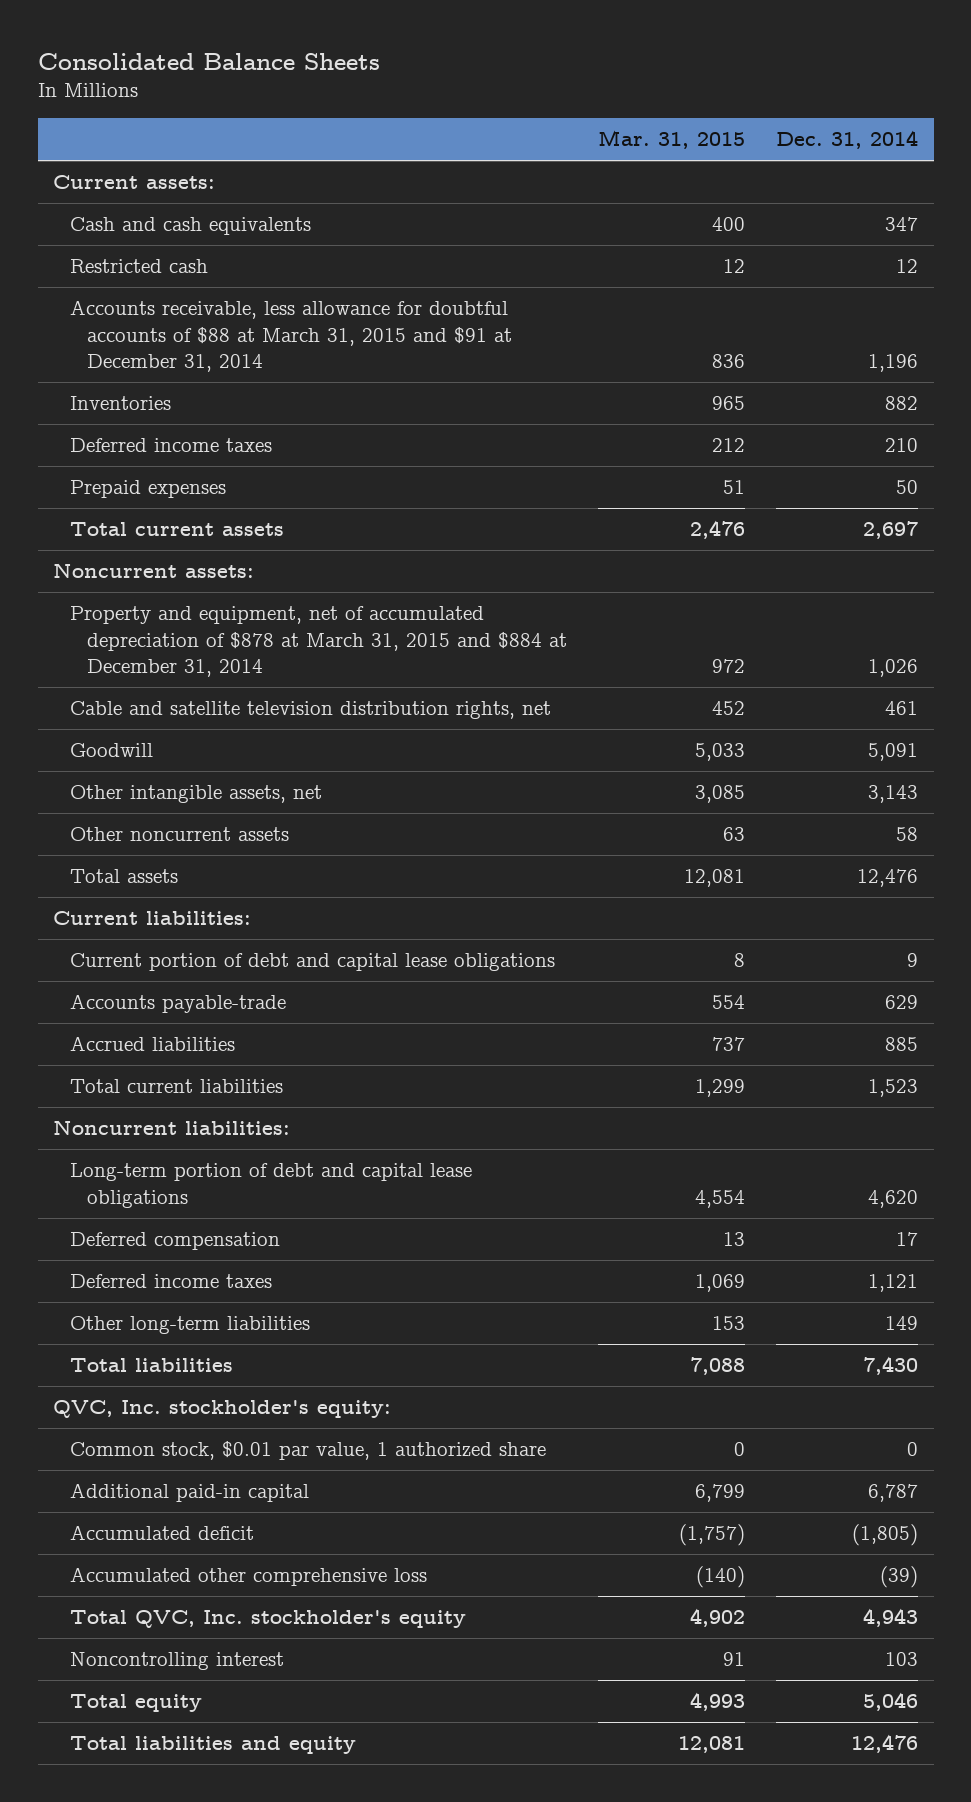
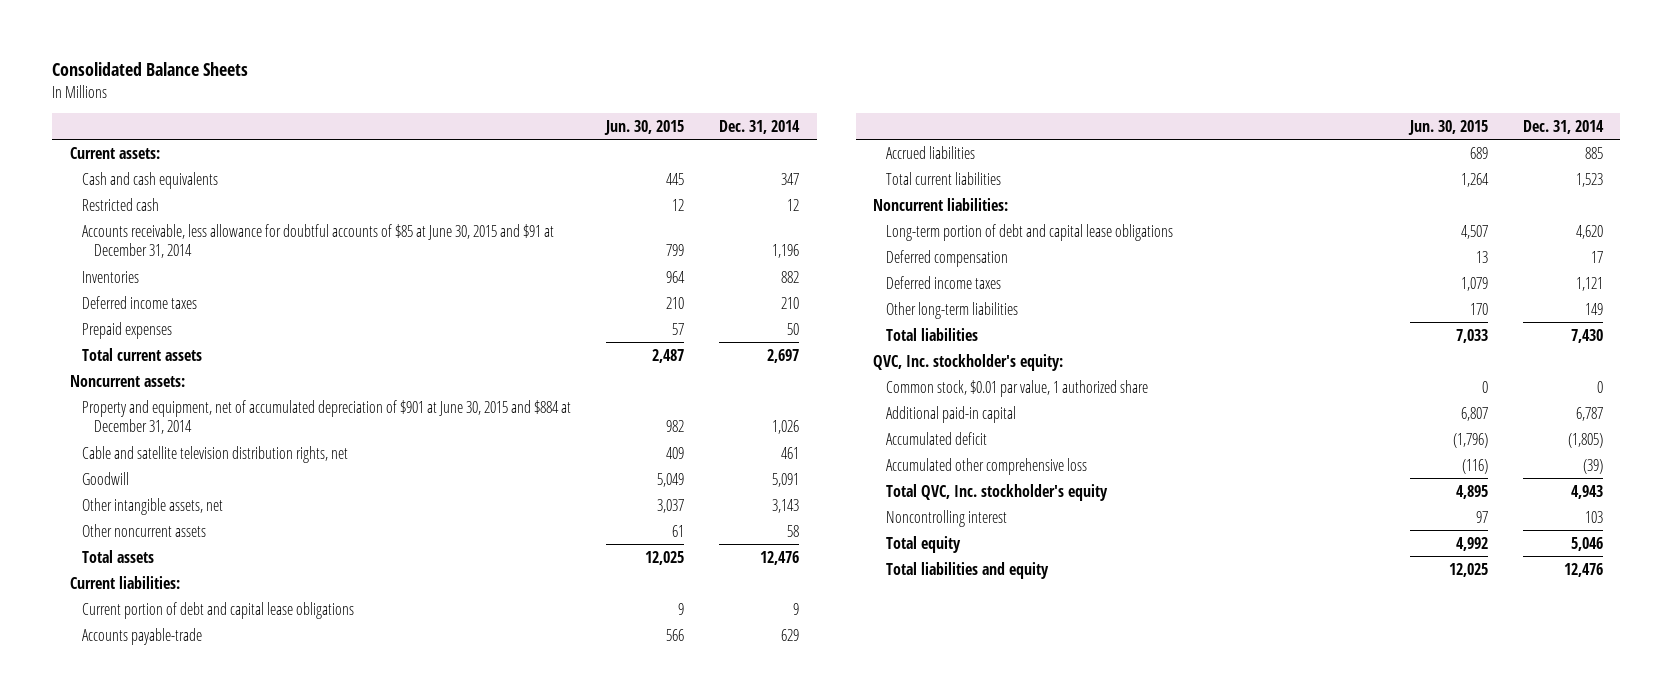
- | Mar. 31, 2015 | Dec. 31, 2014
+ | Jun. 30, 2015 | Dec. 31, 2014
- Accounts receivable, less allowance for doubtful accounts of $88 at March 31, 2015 and $91 at December 31, 2014 | 836 | 1,196
+ Accounts receivable, less allowance for doubtful accounts of $85 at June 30, 2015 and $91 at December 31, 2014 | 799 | 1,196
- Property and equipment, net of accumulated depreciation of $878 at March 31, 2015 and $884 at December 31, 2014 | 972 | 1,026
+ Property and equipment, net of accumulated depreciation of $901 at June 30, 2015 and $884 at December 31, 2014 | 982 | 1,026

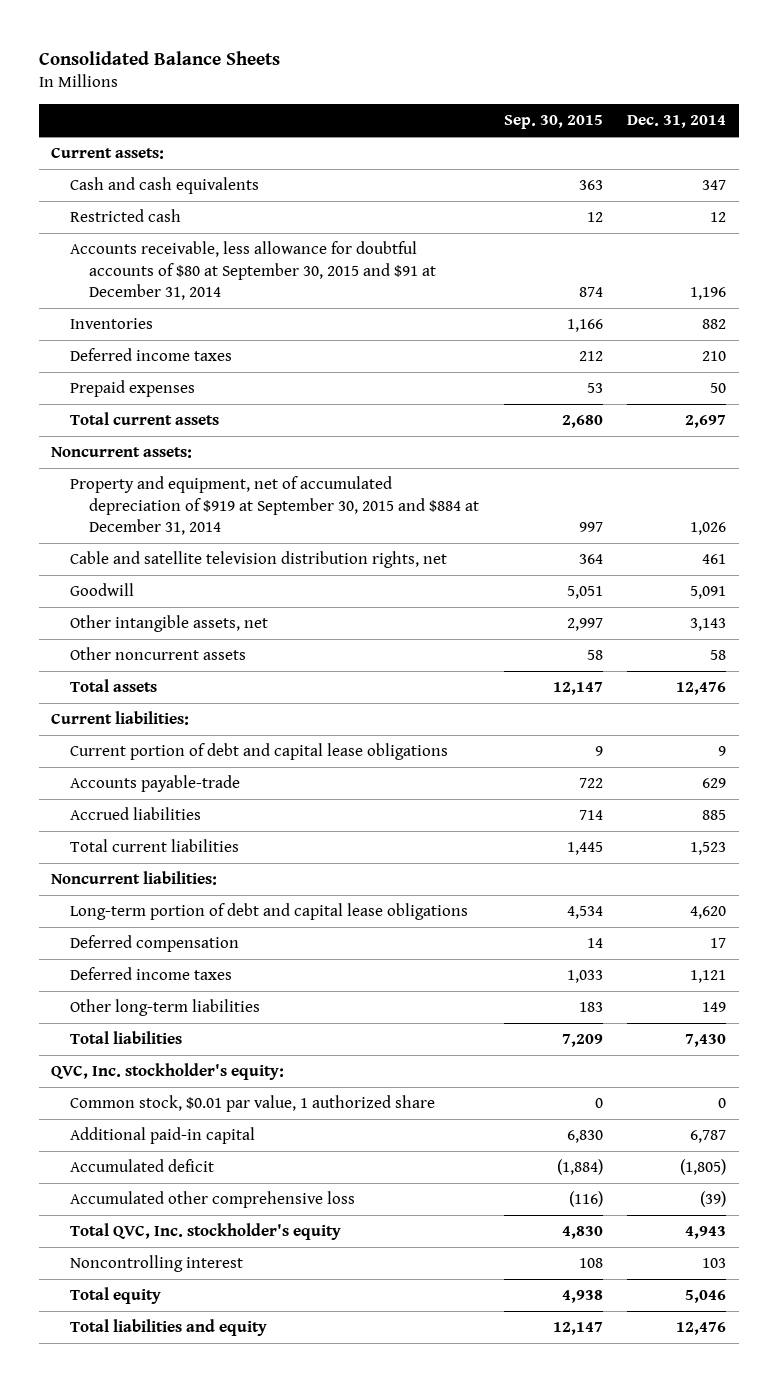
- | Jun. 30, 2015 | Dec. 31, 2014
+ | Sep. 30, 2015 | Dec. 31, 2014
- Accounts receivable, less allowance for doubtful accounts of $85 at June 30, 2015 and $91 at December 31, 2014 | 799 | 1,196
+ Accounts receivable, less allowance for doubtful accounts of $80 at September 30, 2015 and $91 at December 31, 2014 | 874 | 1,196
- Property and equipment, net of accumulated depreciation of $901 at June 30, 2015 and $884 at December 31, 2014 | 982 | 1,026
+ Property and equipment, net of accumulated depreciation of $919 at September 30, 2015 and $884 at December 31, 2014 | 997 | 1,026

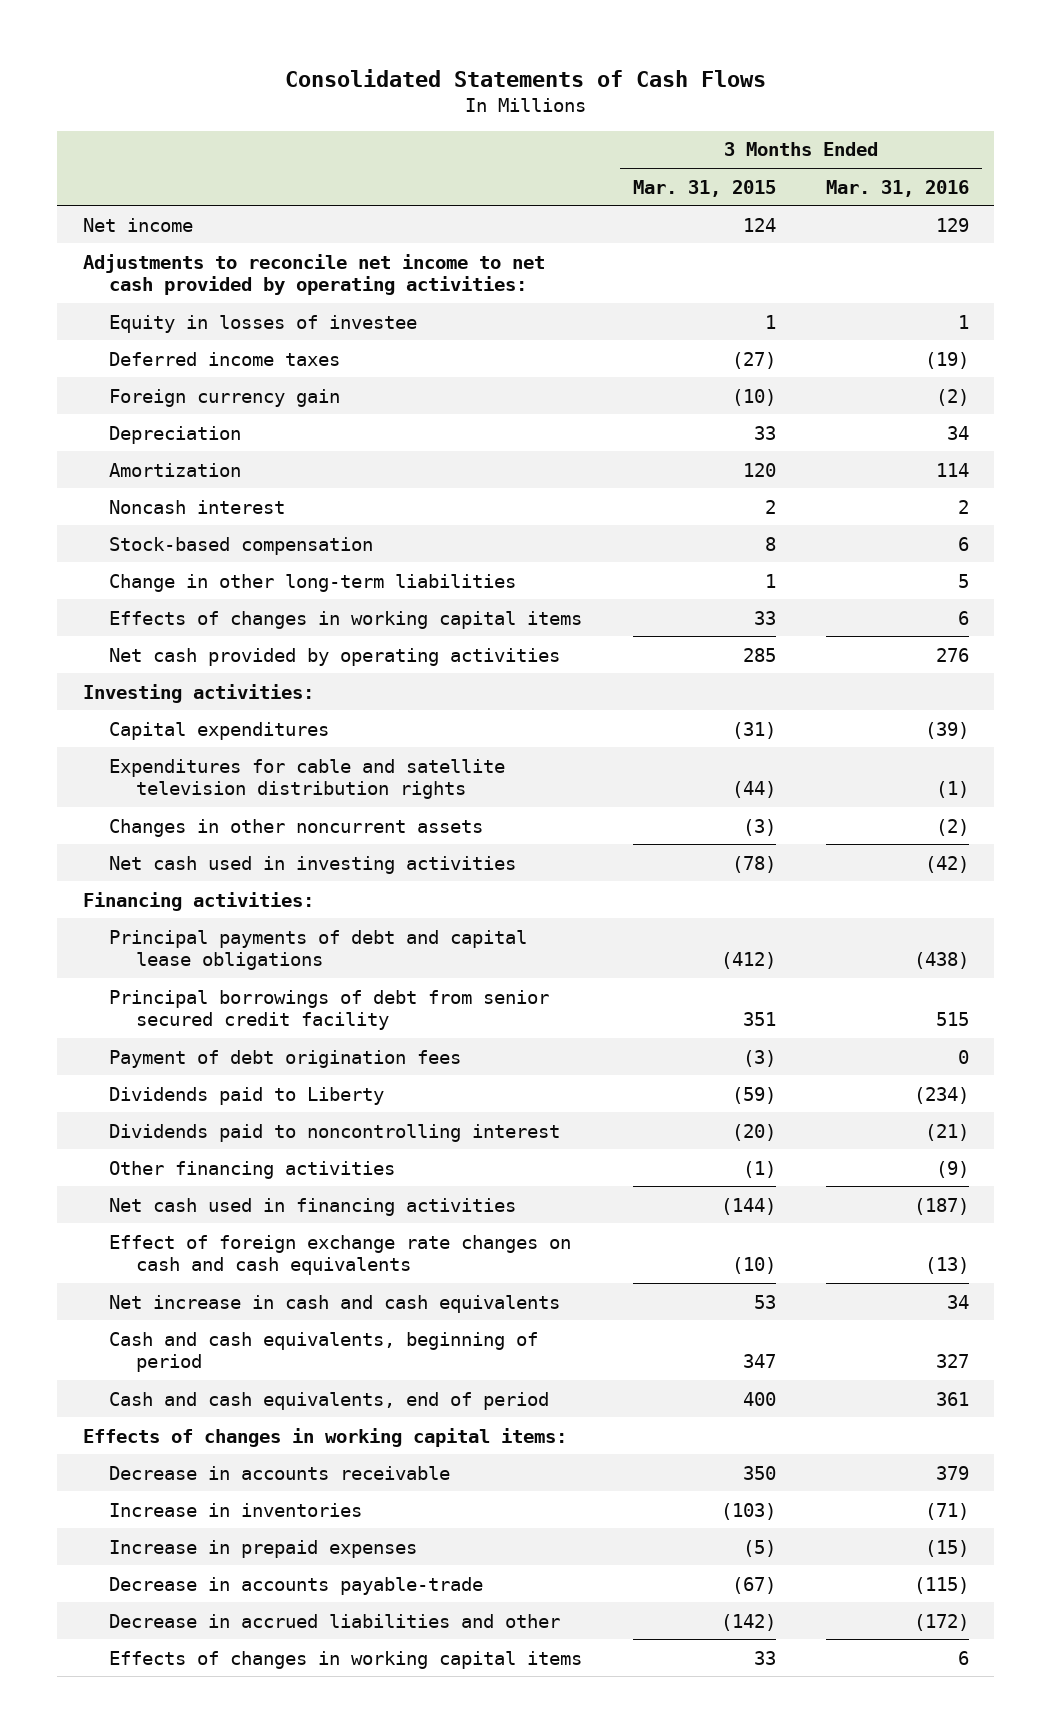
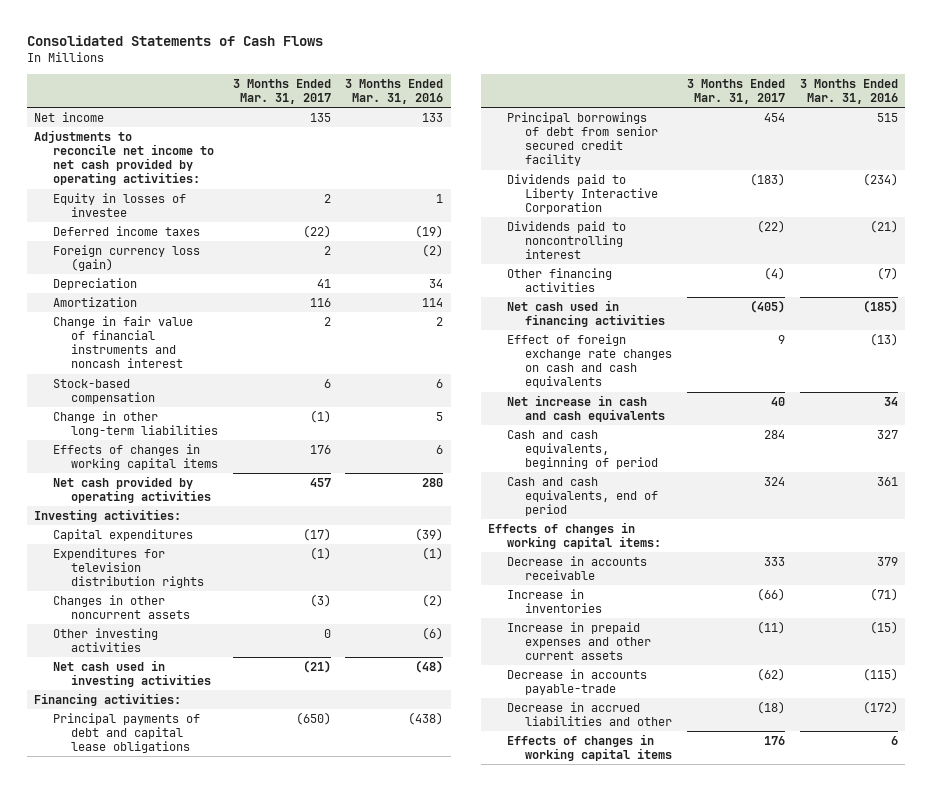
- | 3 Months Ended Mar. 31, 2015 | 3 Months Ended Mar. 31, 2016
+ | 3 Months Ended Mar. 31, 2017 | 3 Months Ended Mar. 31, 2016
- Net income | 124 | 129
+ Net income | 135 | 133
- Foreign currency gain | (10) | (2)
+ Foreign currency loss (gain) | 2 | (2)
- Noncash interest | 2 | 2
+ Change in fair value of financial instruments and noncash interest | 2 | 2
- Net cash provided by operating activities | 285 | 276
+ Net cash provided by operating activities | 457 | 280
- Expenditures for cable and satellite television distribution rights | (44) | (1)
+ Expenditures for television distribution rights | (1) | (1)
- Net cash used in investing activities | (78) | (42)
+ Other investing activities | 0 | (6)
+ Net cash used in investing activities | (21) | (48)
- Payment of debt origination fees | (3) | 0
- Dividends paid to Liberty | (59) | (234)
+ Dividends paid to Liberty Interactive Corporation | (183) | (234)
- Other financing activities | (1) | (9)
- Net cash used in financing activities | (144) | (187)
+ Other financing activities | (4) | (7)
+ Net cash used in financing activities | (405) | (185)
- Increase in prepaid expenses | (5) | (15)
+ Increase in prepaid expenses and other current assets | (11) | (15)

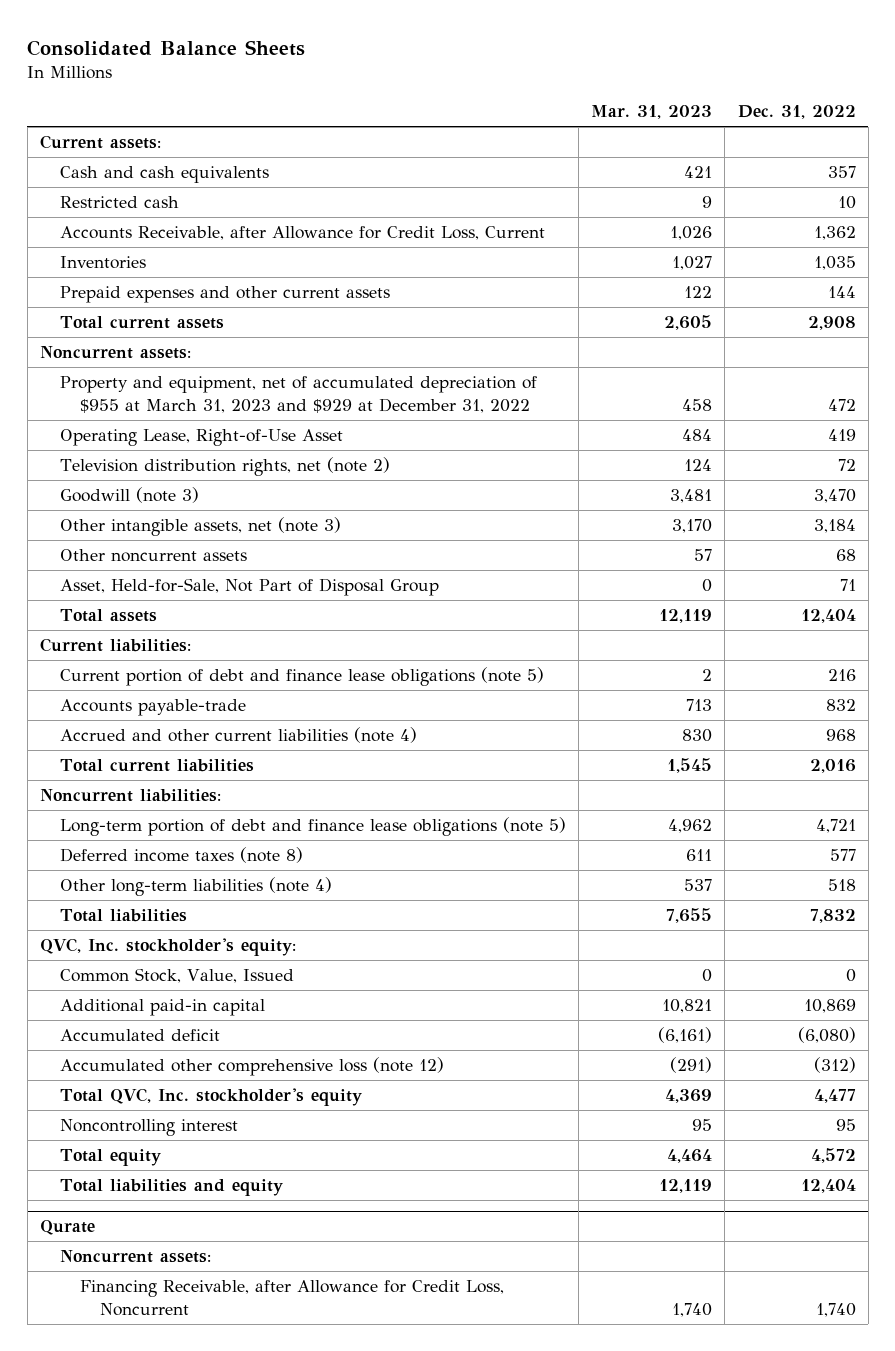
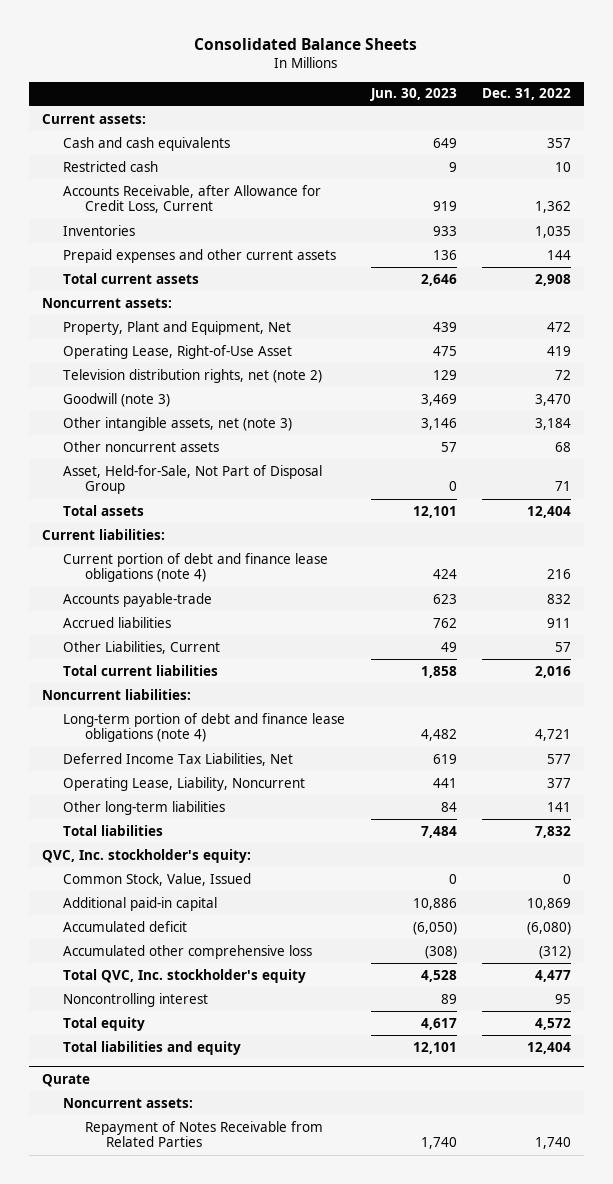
- | Mar. 31, 2023 | Dec. 31, 2022
+ | Jun. 30, 2023 | Dec. 31, 2022
- Property and equipment, net of accumulated depreciation of $955 at March 31, 2023 and $929 at December 31, 2022 | 458 | 472
+ Property, Plant and Equipment, Net | 439 | 472
- Current portion of debt and finance lease obligations (note 5) | 2 | 216
+ Current portion of debt and finance lease obligations (note 4) | 424 | 216
- Accrued and other current liabilities (note 4) | 830 | 968
+ Accrued liabilities | 762 | 911
+ Other Liabilities, Current | 49 | 57
- Long-term portion of debt and finance lease obligations (note 5) | 4,962 | 4,721
- Deferred income taxes (note 8) | 611 | 577
- Other long-term liabilities (note 4) | 537 | 518
+ Long-term portion of debt and finance lease obligations (note 4) | 4,482 | 4,721
+ Deferred Income Tax Liabilities, Net | 619 | 577
+ Operating Lease, Liability, Noncurrent | 441 | 377
+ Other long-term liabilities | 84 | 141
- Accumulated other comprehensive loss (note 12) | (291) | (312)
+ Accumulated other comprehensive loss | (308) | (312)
@ Qurate
- Financing Receivable, after Allowance for Credit Loss, Noncurrent | 1,740 | 1,740
+ Repayment of Notes Receivable from Related Parties | 1,740 | 1,740

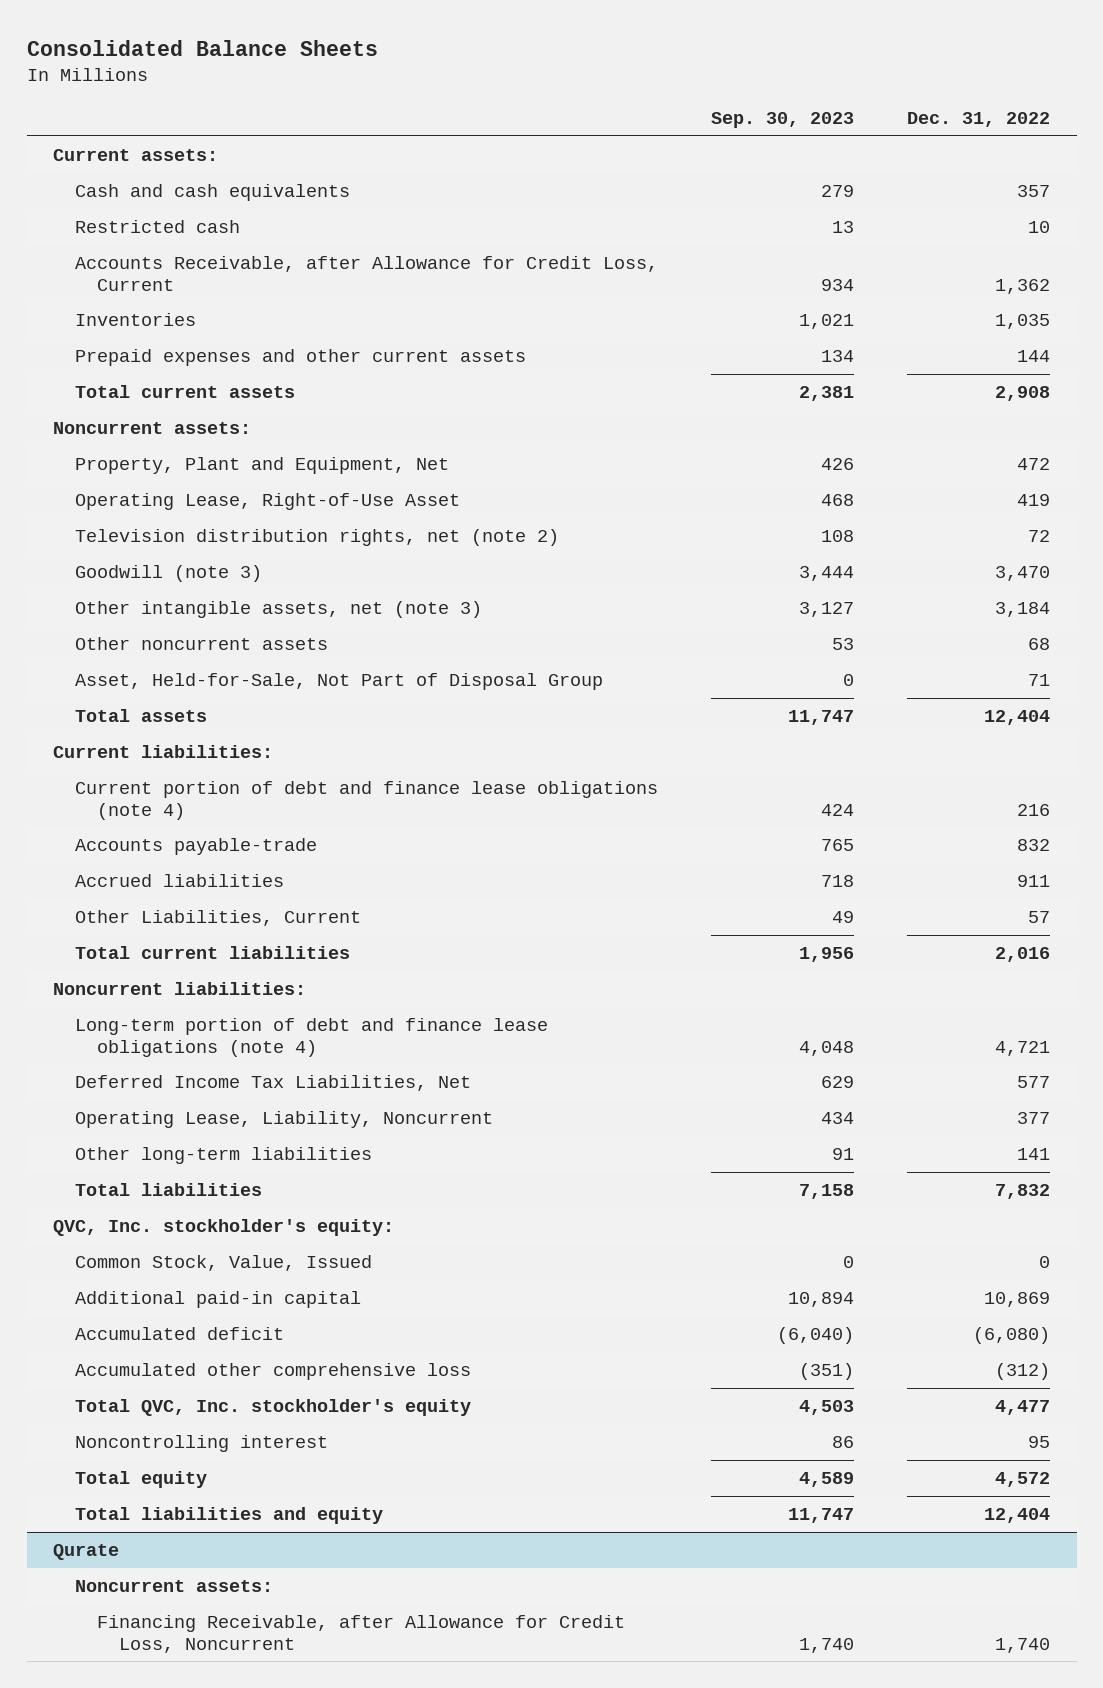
- | Jun. 30, 2023 | Dec. 31, 2022
+ | Sep. 30, 2023 | Dec. 31, 2022
@ Qurate
- Repayment of Notes Receivable from Related Parties | 1,740 | 1,740
+ Financing Receivable, after Allowance for Credit Loss, Noncurrent | 1,740 | 1,740

